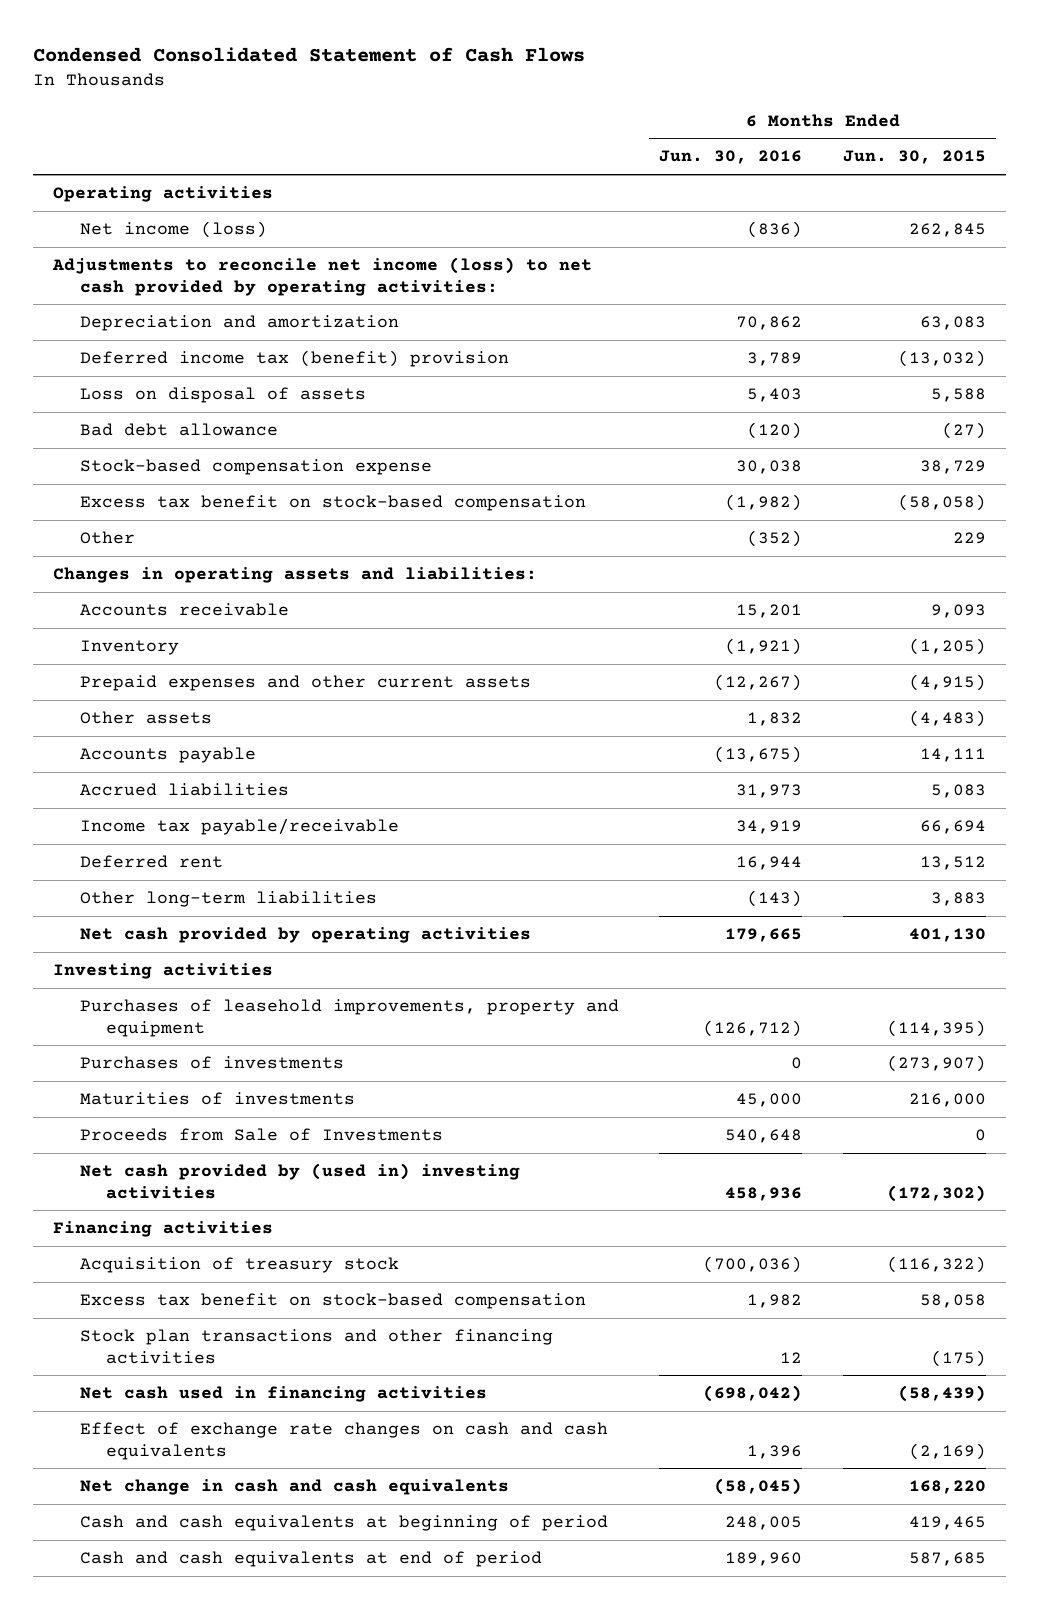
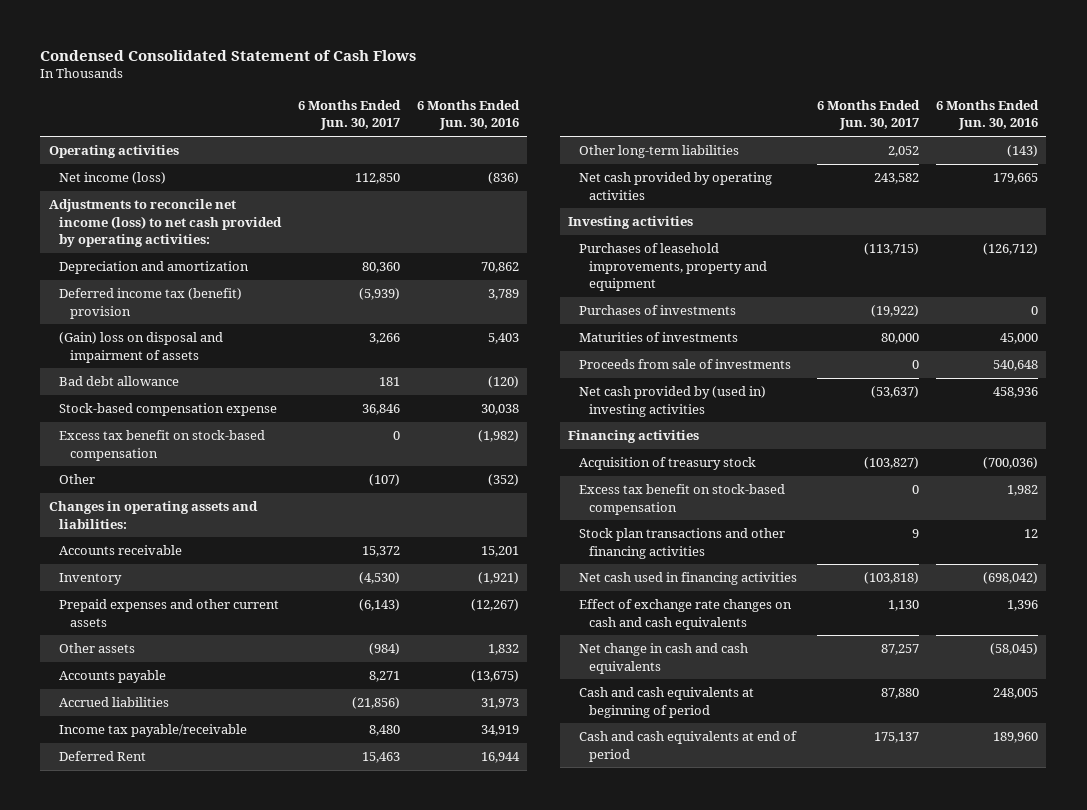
- | 6 Months Ended Jun. 30, 2016 | 6 Months Ended Jun. 30, 2015
+ | 6 Months Ended Jun. 30, 2017 | 6 Months Ended Jun. 30, 2016
- Loss on disposal of assets | 5,403 | 5,588
+ (Gain) loss on disposal and impairment of assets | 3,266 | 5,403
- Deferred rent | 16,944 | 13,512
+ Deferred Rent | 15,463 | 16,944
- Proceeds from Sale of Investments | 540,648 | 0
+ Proceeds from sale of investments | 0 | 540,648

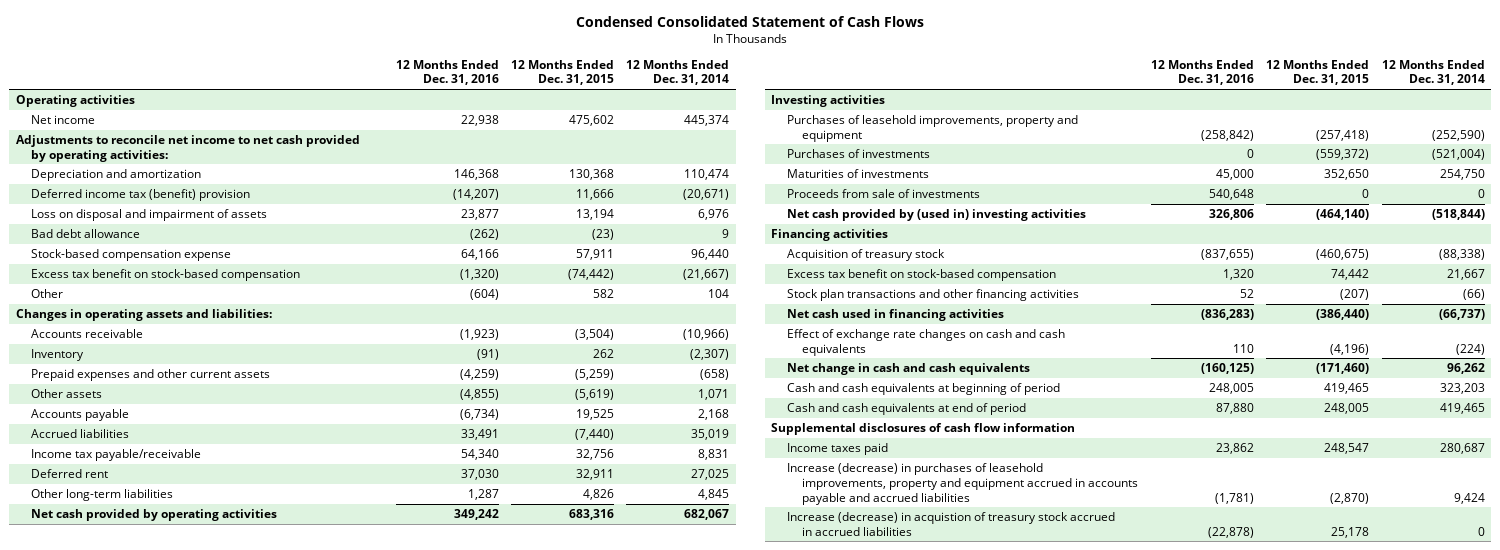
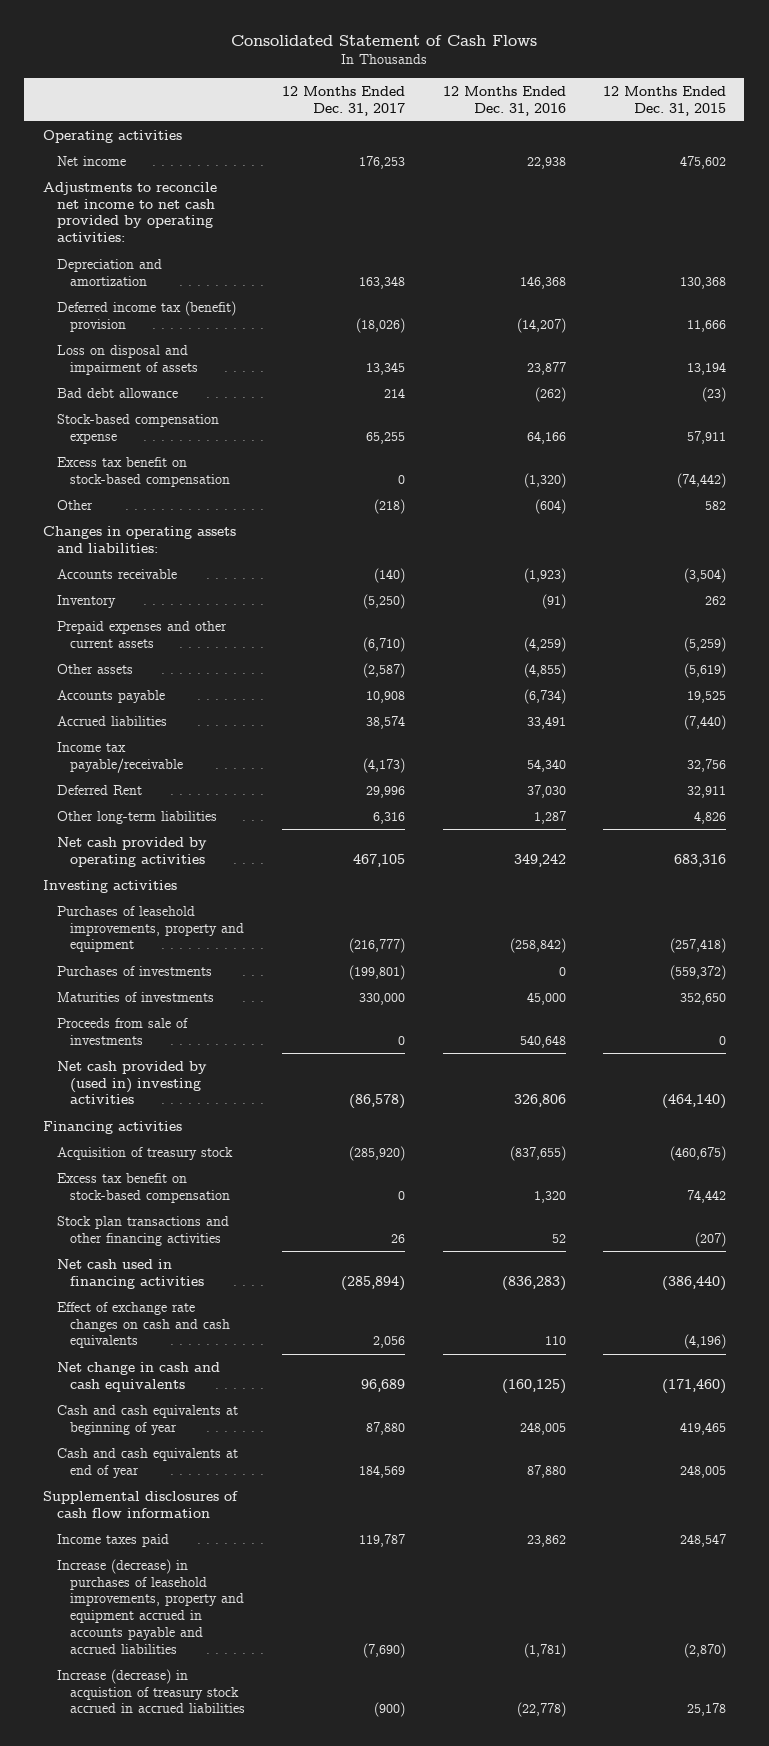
- Condensed Consolidated Statement of Cash Flows
+ Consolidated Statement of Cash Flows
- | 12 Months Ended Dec. 31, 2016 | 12 Months Ended Dec. 31, 2015 | 12 Months Ended Dec. 31, 2014
+ | 12 Months Ended Dec. 31, 2017 | 12 Months Ended Dec. 31, 2016 | 12 Months Ended Dec. 31, 2015
- Deferred rent | 37,030 | 32,911 | 27,025
+ Deferred Rent | 29,996 | 37,030 | 32,911
- Cash and cash equivalents at beginning of period | 248,005 | 419,465 | 323,203
- Cash and cash equivalents at end of period | 87,880 | 248,005 | 419,465
+ Cash and cash equivalents at beginning of year | 87,880 | 248,005 | 419,465
+ Cash and cash equivalents at end of year | 184,569 | 87,880 | 248,005
- Increase (decrease) in acquistion of treasury stock accrued in accrued liabilities | (22,878) | 25,178 | 0
+ Increase (decrease) in acquistion of treasury stock accrued in accrued liabilities | (900) | (22,778) | 25,178

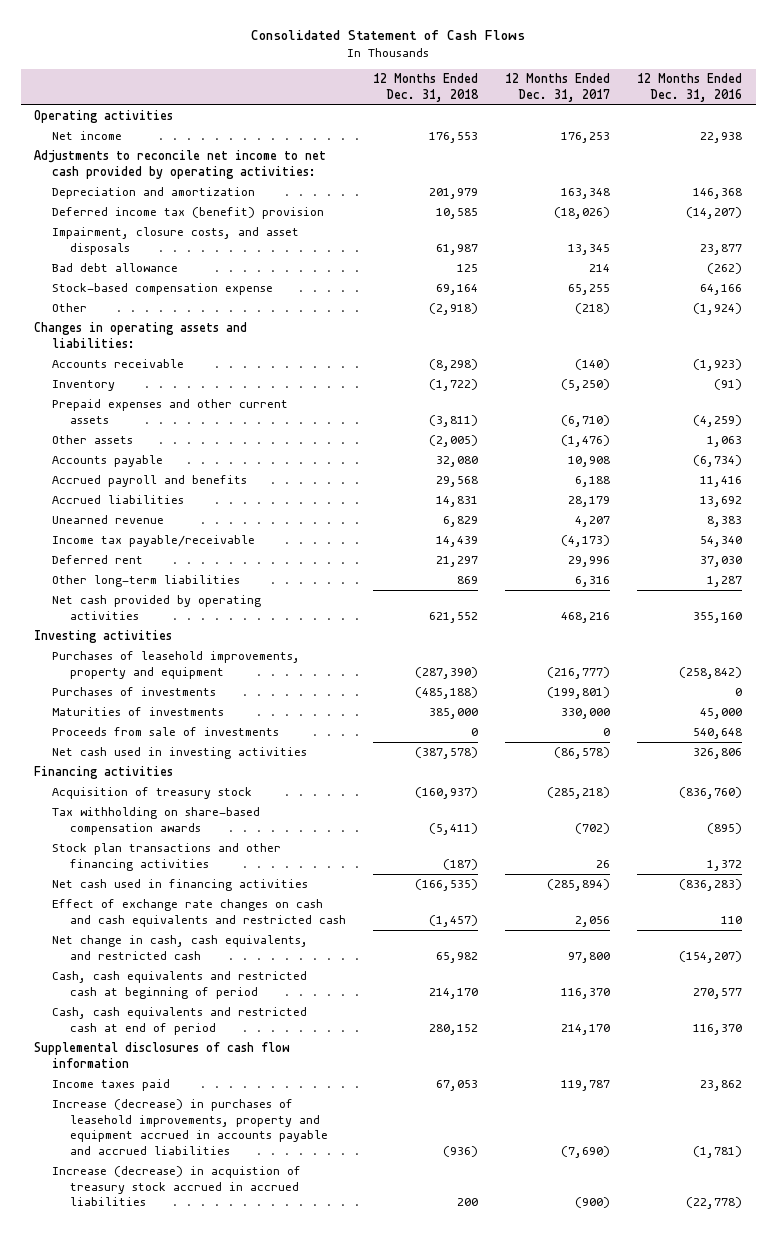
- | 12 Months Ended Dec. 31, 2017 | 12 Months Ended Dec. 31, 2016 | 12 Months Ended Dec. 31, 2015
+ | 12 Months Ended Dec. 31, 2018 | 12 Months Ended Dec. 31, 2017 | 12 Months Ended Dec. 31, 2016
- Loss on disposal and impairment of assets | 13,345 | 23,877 | 13,194
+ Impairment, closure costs, and asset disposals | 61,987 | 13,345 | 23,877
- Excess tax benefit on stock-based compensation | 0 | (1,320) | (74,442)
- Other | (218) | (604) | 582
+ Other | (2,918) | (218) | (1,924)
- Other assets | (2,587) | (4,855) | (5,619)
+ Other assets | (2,005) | (1,476) | 1,063
- Accrued liabilities | 38,574 | 33,491 | (7,440)
+ Accrued payroll and benefits | 29,568 | 6,188 | 11,416
+ Accrued liabilities | 14,831 | 28,179 | 13,692
+ Unearned revenue | 6,829 | 4,207 | 8,383
- Deferred Rent | 29,996 | 37,030 | 32,911
+ Deferred rent | 21,297 | 29,996 | 37,030
- Net cash provided by operating activities | 467,105 | 349,242 | 683,316
+ Net cash provided by operating activities | 621,552 | 468,216 | 355,160
- Net cash provided by (used in) investing activities | (86,578) | 326,806 | (464,140)
+ Net cash used in investing activities | (387,578) | (86,578) | 326,806
- Acquisition of treasury stock | (285,920) | (837,655) | (460,675)
- Excess tax benefit on stock-based compensation | 0 | 1,320 | 74,442
- Stock plan transactions and other financing activities | 26 | 52 | (207)
+ Acquisition of treasury stock | (160,937) | (285,218) | (836,760)
+ Tax withholding on share-based compensation awards | (5,411) | (702) | (895)
+ Stock plan transactions and other financing activities | (187) | 26 | 1,372
- Effect of exchange rate changes on cash and cash equivalents | 2,056 | 110 | (4,196)
- Net change in cash and cash equivalents | 96,689 | (160,125) | (171,460)
- Cash and cash equivalents at beginning of year | 87,880 | 248,005 | 419,465
- Cash and cash equivalents at end of year | 184,569 | 87,880 | 248,005
+ Effect of exchange rate changes on cash and cash equivalents and restricted cash | (1,457) | 2,056 | 110
+ Net change in cash, cash equivalents, and restricted cash | 65,982 | 97,800 | (154,207)
+ Cash, cash equivalents and restricted cash at beginning of period | 214,170 | 116,370 | 270,577
+ Cash, cash equivalents and restricted cash at end of period | 280,152 | 214,170 | 116,370

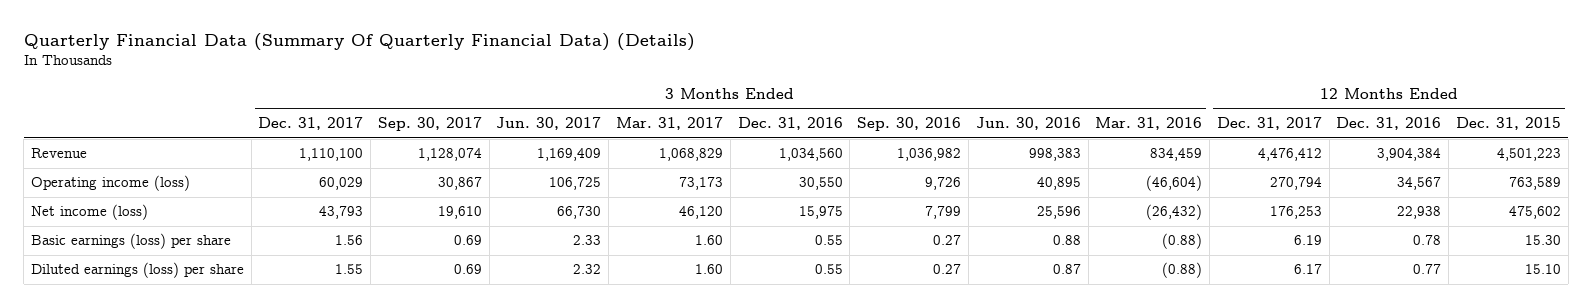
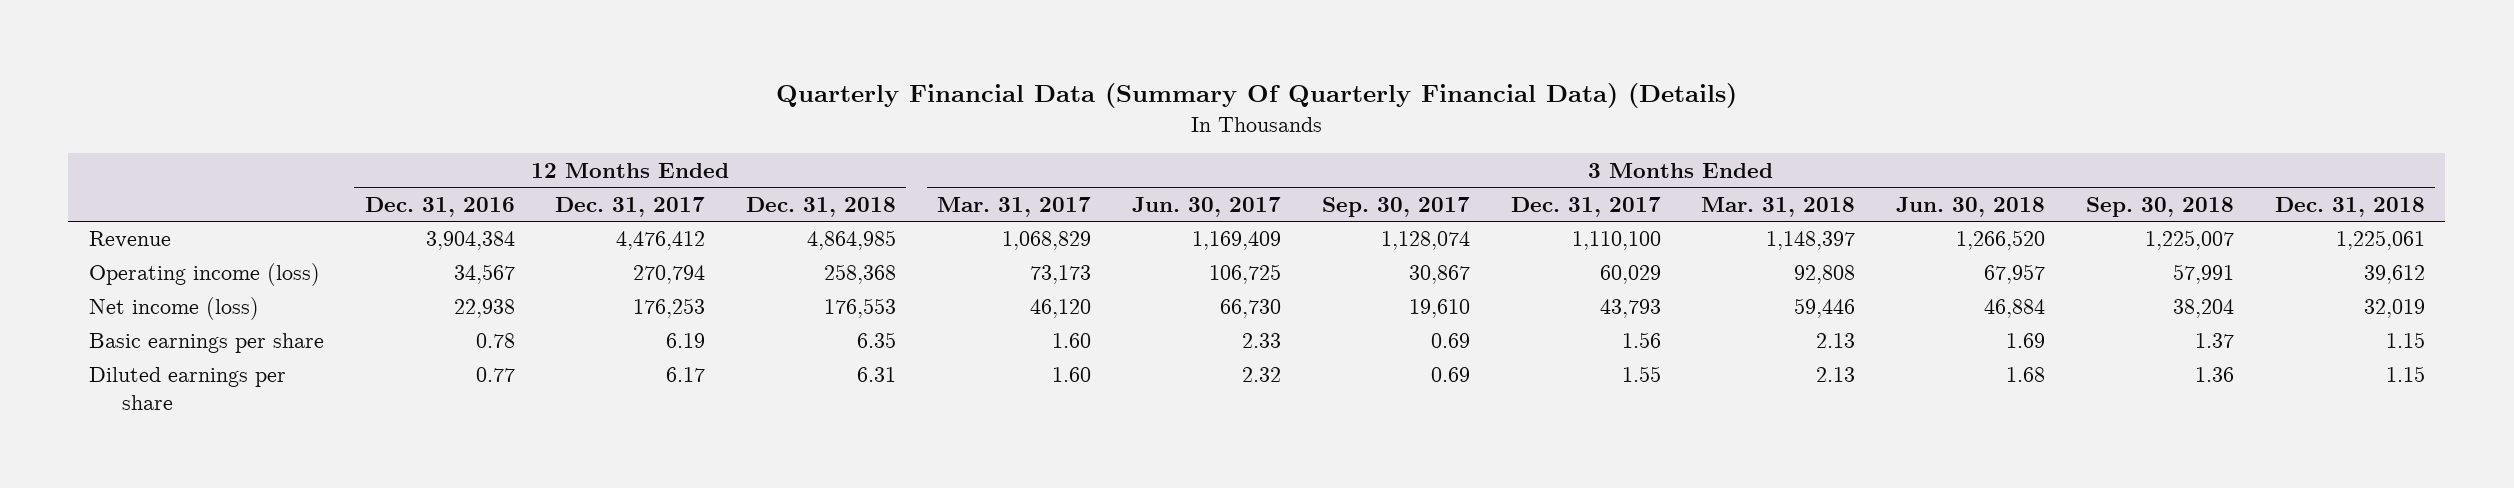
- | 3 Months Ended Dec. 31, 2017 | 3 Months Ended Sep. 30, 2017 | 3 Months Ended Jun. 30, 2017 | 3 Months Ended Mar. 31, 2017 | 3 Months Ended Dec. 31, 2016 | 3 Months Ended Sep. 30, 2016 | 3 Months Ended Jun. 30, 2016 | 3 Months Ended Mar. 31, 2016 | 12 Months Ended Dec. 31, 2017 | 12 Months Ended Dec. 31, 2016 | 12 Months Ended Dec. 31, 2015
+ | 12 Months Ended Dec. 31, 2016 | 12 Months Ended Dec. 31, 2017 | 12 Months Ended Dec. 31, 2018 | 3 Months Ended Mar. 31, 2017 | 3 Months Ended Jun. 30, 2017 | 3 Months Ended Sep. 30, 2017 | 3 Months Ended Dec. 31, 2017 | 3 Months Ended Mar. 31, 2018 | 3 Months Ended Jun. 30, 2018 | 3 Months Ended Sep. 30, 2018 | 3 Months Ended Dec. 31, 2018
- Basic earnings (loss) per share | 1.56 | 0.69 | 2.33 | 1.60 | 0.55 | 0.27 | 0.88 | (0.88) | 6.19 | 0.78 | 15.30
- Diluted earnings (loss) per share | 1.55 | 0.69 | 2.32 | 1.60 | 0.55 | 0.27 | 0.87 | (0.88) | 6.17 | 0.77 | 15.10
+ Basic earnings per share | 0.78 | 6.19 | 6.35 | 1.60 | 2.33 | 0.69 | 1.56 | 2.13 | 1.69 | 1.37 | 1.15
+ Diluted earnings per share | 0.77 | 6.17 | 6.31 | 1.60 | 2.32 | 0.69 | 1.55 | 2.13 | 1.68 | 1.36 | 1.15

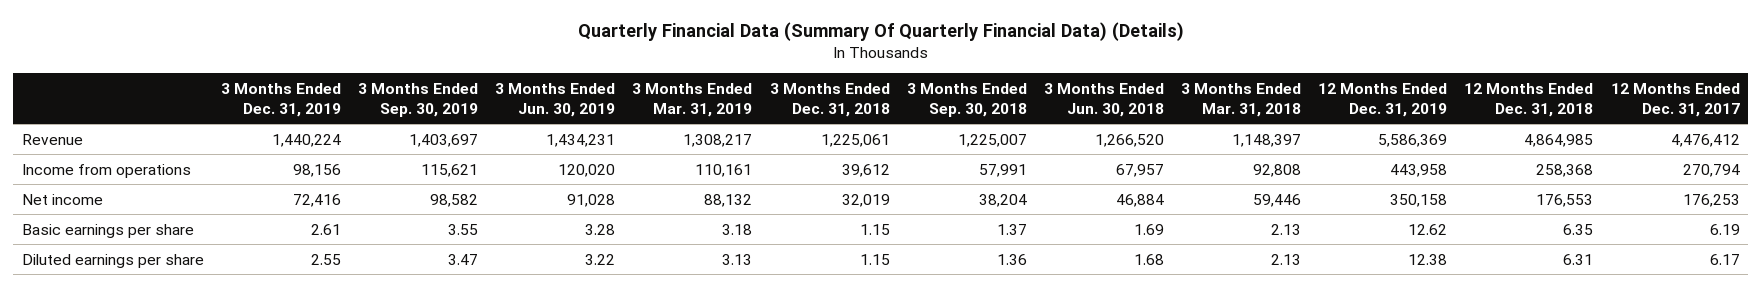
- | 12 Months Ended Dec. 31, 2016 | 12 Months Ended Dec. 31, 2017 | 12 Months Ended Dec. 31, 2018 | 3 Months Ended Mar. 31, 2017 | 3 Months Ended Jun. 30, 2017 | 3 Months Ended Sep. 30, 2017 | 3 Months Ended Dec. 31, 2017 | 3 Months Ended Mar. 31, 2018 | 3 Months Ended Jun. 30, 2018 | 3 Months Ended Sep. 30, 2018 | 3 Months Ended Dec. 31, 2018
+ | 3 Months Ended Dec. 31, 2019 | 3 Months Ended Sep. 30, 2019 | 3 Months Ended Jun. 30, 2019 | 3 Months Ended Mar. 31, 2019 | 3 Months Ended Dec. 31, 2018 | 3 Months Ended Sep. 30, 2018 | 3 Months Ended Jun. 30, 2018 | 3 Months Ended Mar. 31, 2018 | 12 Months Ended Dec. 31, 2019 | 12 Months Ended Dec. 31, 2018 | 12 Months Ended Dec. 31, 2017
- Operating income (loss) | 34,567 | 270,794 | 258,368 | 73,173 | 106,725 | 30,867 | 60,029 | 92,808 | 67,957 | 57,991 | 39,612
- Net income (loss) | 22,938 | 176,253 | 176,553 | 46,120 | 66,730 | 19,610 | 43,793 | 59,446 | 46,884 | 38,204 | 32,019
+ Income from operations | 98,156 | 115,621 | 120,020 | 110,161 | 39,612 | 57,991 | 67,957 | 92,808 | 443,958 | 258,368 | 270,794
+ Net income | 72,416 | 98,582 | 91,028 | 88,132 | 32,019 | 38,204 | 46,884 | 59,446 | 350,158 | 176,553 | 176,253

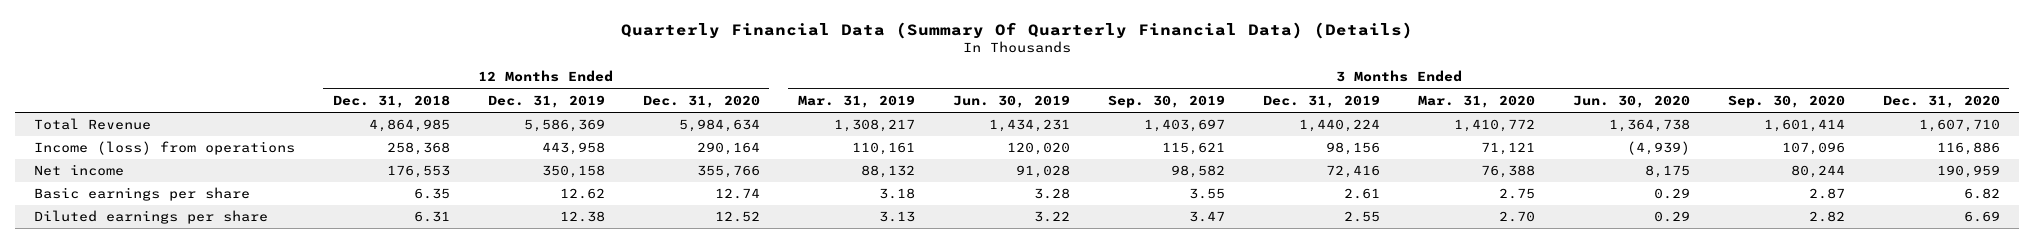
- | 3 Months Ended Dec. 31, 2019 | 3 Months Ended Sep. 30, 2019 | 3 Months Ended Jun. 30, 2019 | 3 Months Ended Mar. 31, 2019 | 3 Months Ended Dec. 31, 2018 | 3 Months Ended Sep. 30, 2018 | 3 Months Ended Jun. 30, 2018 | 3 Months Ended Mar. 31, 2018 | 12 Months Ended Dec. 31, 2019 | 12 Months Ended Dec. 31, 2018 | 12 Months Ended Dec. 31, 2017
+ | 12 Months Ended Dec. 31, 2018 | 12 Months Ended Dec. 31, 2019 | 12 Months Ended Dec. 31, 2020 | 3 Months Ended Mar. 31, 2019 | 3 Months Ended Jun. 30, 2019 | 3 Months Ended Sep. 30, 2019 | 3 Months Ended Dec. 31, 2019 | 3 Months Ended Mar. 31, 2020 | 3 Months Ended Jun. 30, 2020 | 3 Months Ended Sep. 30, 2020 | 3 Months Ended Dec. 31, 2020
- Revenue | 1,440,224 | 1,403,697 | 1,434,231 | 1,308,217 | 1,225,061 | 1,225,007 | 1,266,520 | 1,148,397 | 5,586,369 | 4,864,985 | 4,476,412
- Income from operations | 98,156 | 115,621 | 120,020 | 110,161 | 39,612 | 57,991 | 67,957 | 92,808 | 443,958 | 258,368 | 270,794
+ Total Revenue | 4,864,985 | 5,586,369 | 5,984,634 | 1,308,217 | 1,434,231 | 1,403,697 | 1,440,224 | 1,410,772 | 1,364,738 | 1,601,414 | 1,607,710
+ Income (loss) from operations | 258,368 | 443,958 | 290,164 | 110,161 | 120,020 | 115,621 | 98,156 | 71,121 | (4,939) | 107,096 | 116,886

